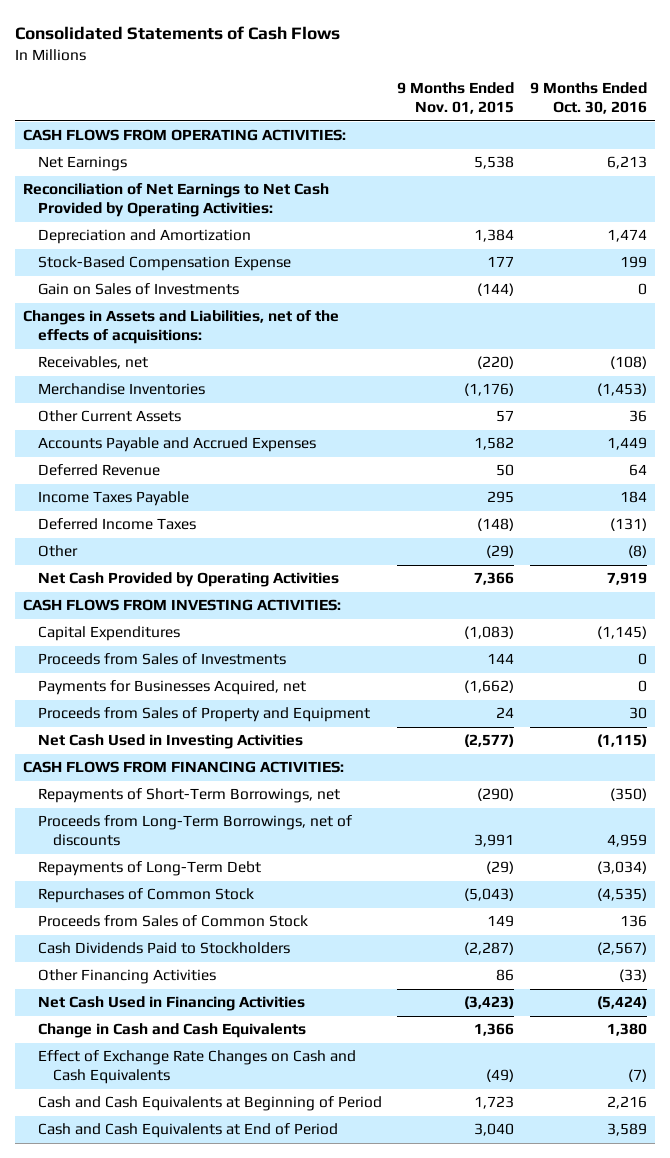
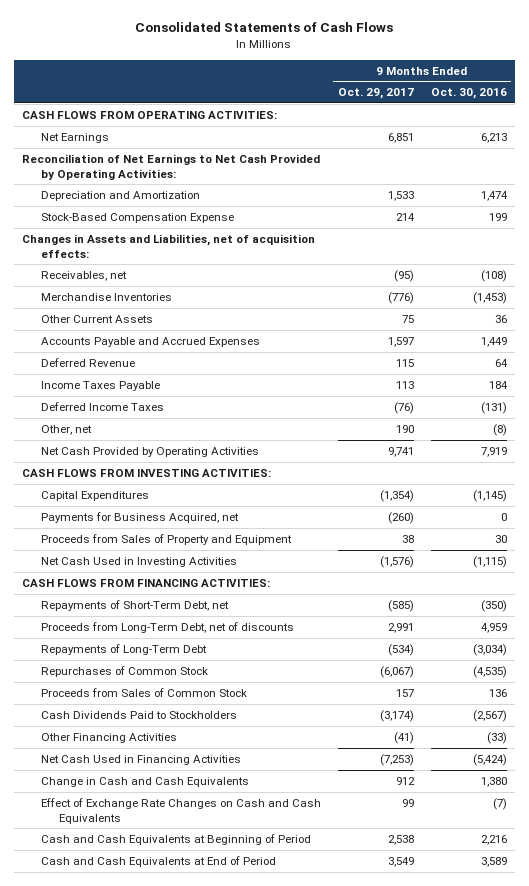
- | 9 Months Ended Nov. 01, 2015 | 9 Months Ended Oct. 30, 2016
+ | 9 Months Ended Oct. 29, 2017 | 9 Months Ended Oct. 30, 2016
- Gain on Sales of Investments | (144) | 0
- Changes in Assets and Liabilities, net of the effects of acquisitions:
+ Changes in Assets and Liabilities, net of acquisition effects:
- Other | (29) | (8)
+ Other, net | 190 | (8)
- Proceeds from Sales of Investments | 144 | 0
- Payments for Businesses Acquired, net | (1,662) | 0
+ Payments for Business Acquired, net | (260) | 0
- Repayments of Short-Term Borrowings, net | (290) | (350)
- Proceeds from Long-Term Borrowings, net of discounts | 3,991 | 4,959
+ Repayments of Short-Term Debt, net | (585) | (350)
+ Proceeds from Long-Term Debt, net of discounts | 2,991 | 4,959

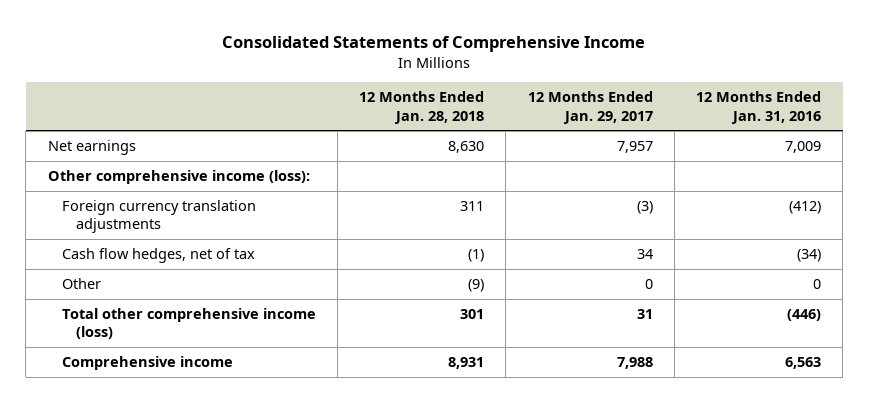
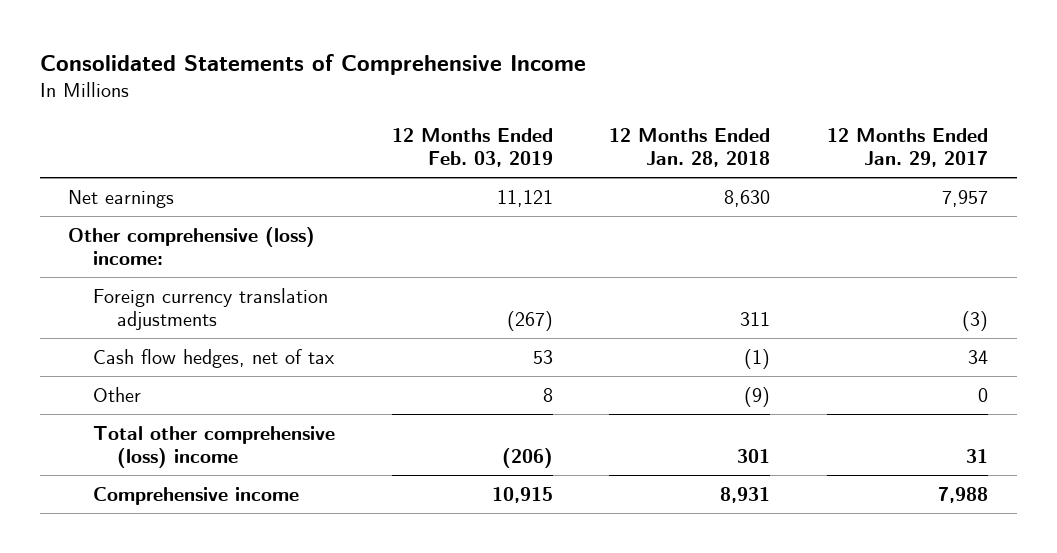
- | 12 Months Ended Jan. 28, 2018 | 12 Months Ended Jan. 29, 2017 | 12 Months Ended Jan. 31, 2016
+ | 12 Months Ended Feb. 03, 2019 | 12 Months Ended Jan. 28, 2018 | 12 Months Ended Jan. 29, 2017
- Other comprehensive income (loss):
+ Other comprehensive (loss) income:
- Total other comprehensive income (loss) | 301 | 31 | (446)
+ Total other comprehensive (loss) income | (206) | 301 | 31

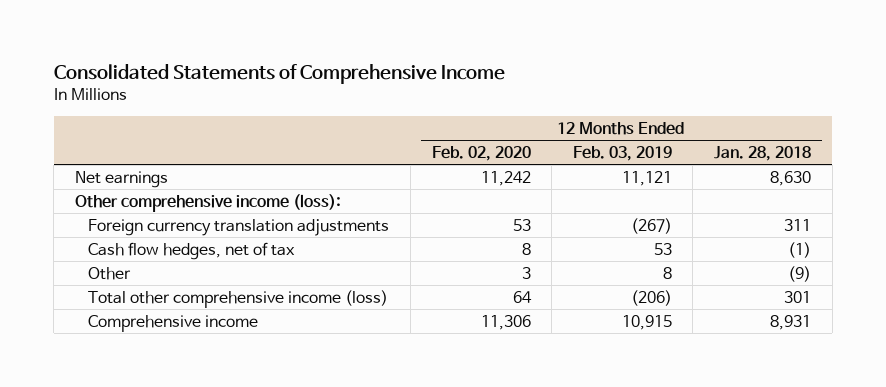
- | 12 Months Ended Feb. 03, 2019 | 12 Months Ended Jan. 28, 2018 | 12 Months Ended Jan. 29, 2017
+ | 12 Months Ended Feb. 02, 2020 | 12 Months Ended Feb. 03, 2019 | 12 Months Ended Jan. 28, 2018
- Other comprehensive (loss) income:
+ Other comprehensive income (loss):
- Total other comprehensive (loss) income | (206) | 301 | 31
+ Total other comprehensive income (loss) | 64 | (206) | 301

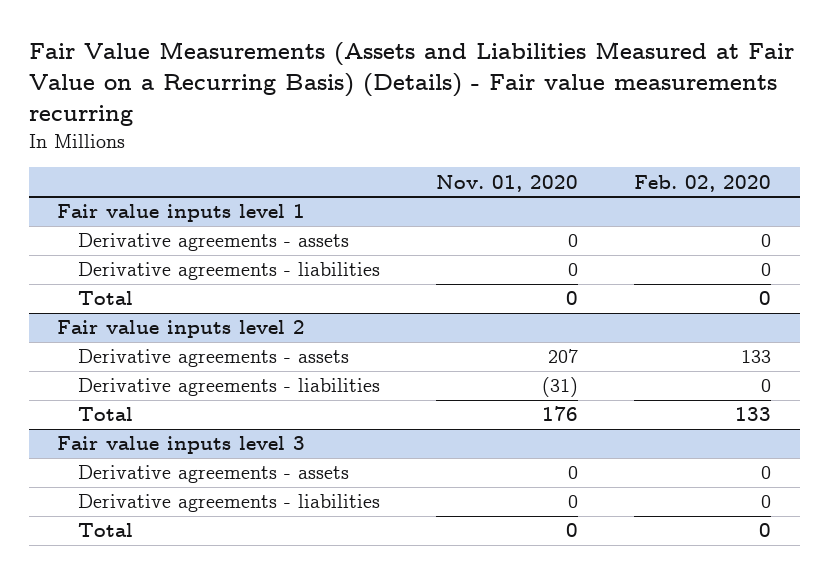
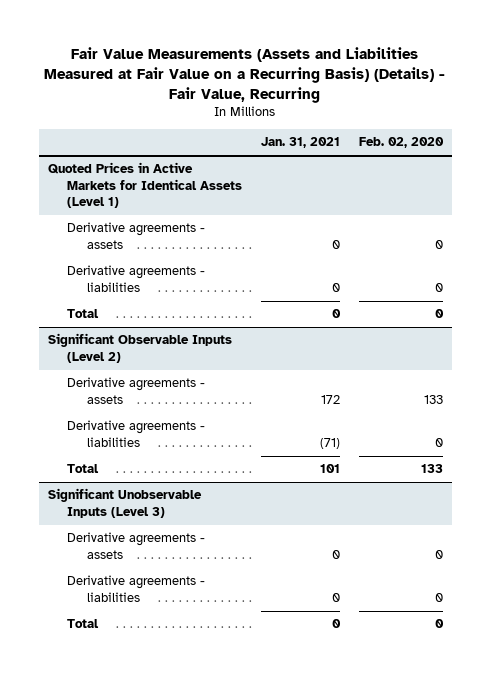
- Fair Value Measurements (Assets and Liabilities Measured at Fair Value on a Recurring Basis) (Details) - Fair value measurements recurring
+ Fair Value Measurements (Assets and Liabilities Measured at Fair Value on a Recurring Basis) (Details) - Fair Value, Recurring
- | Nov. 01, 2020 | Feb. 02, 2020
+ | Jan. 31, 2021 | Feb. 02, 2020
- Fair value inputs level 1
+ Quoted Prices in Active Markets for Identical Assets (Level 1)
- Fair value inputs level 2
+ Significant Observable Inputs (Level 2)
- Fair value inputs level 3
+ Significant Unobservable Inputs (Level 3)

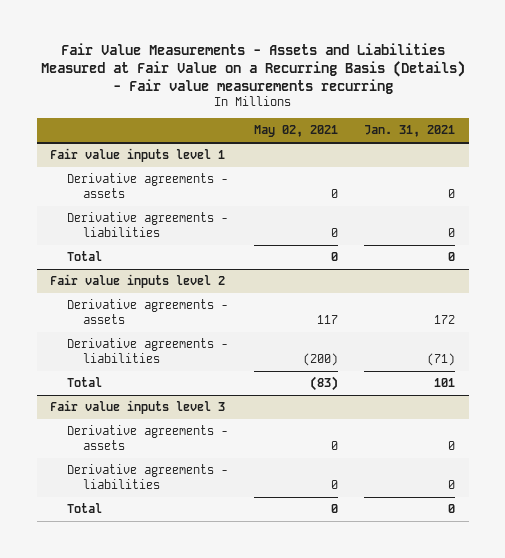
- Fair Value Measurements (Assets and Liabilities Measured at Fair Value on a Recurring Basis) (Details) - Fair Value, Recurring
+ Fair Value Measurements - Assets and Liabilities Measured at Fair Value on a Recurring Basis (Details) - Fair value measurements recurring
- | Jan. 31, 2021 | Feb. 02, 2020
+ | May 02, 2021 | Jan. 31, 2021
- Quoted Prices in Active Markets for Identical Assets (Level 1)
+ Fair value inputs level 1
- Significant Observable Inputs (Level 2)
+ Fair value inputs level 2
- Significant Unobservable Inputs (Level 3)
+ Fair value inputs level 3

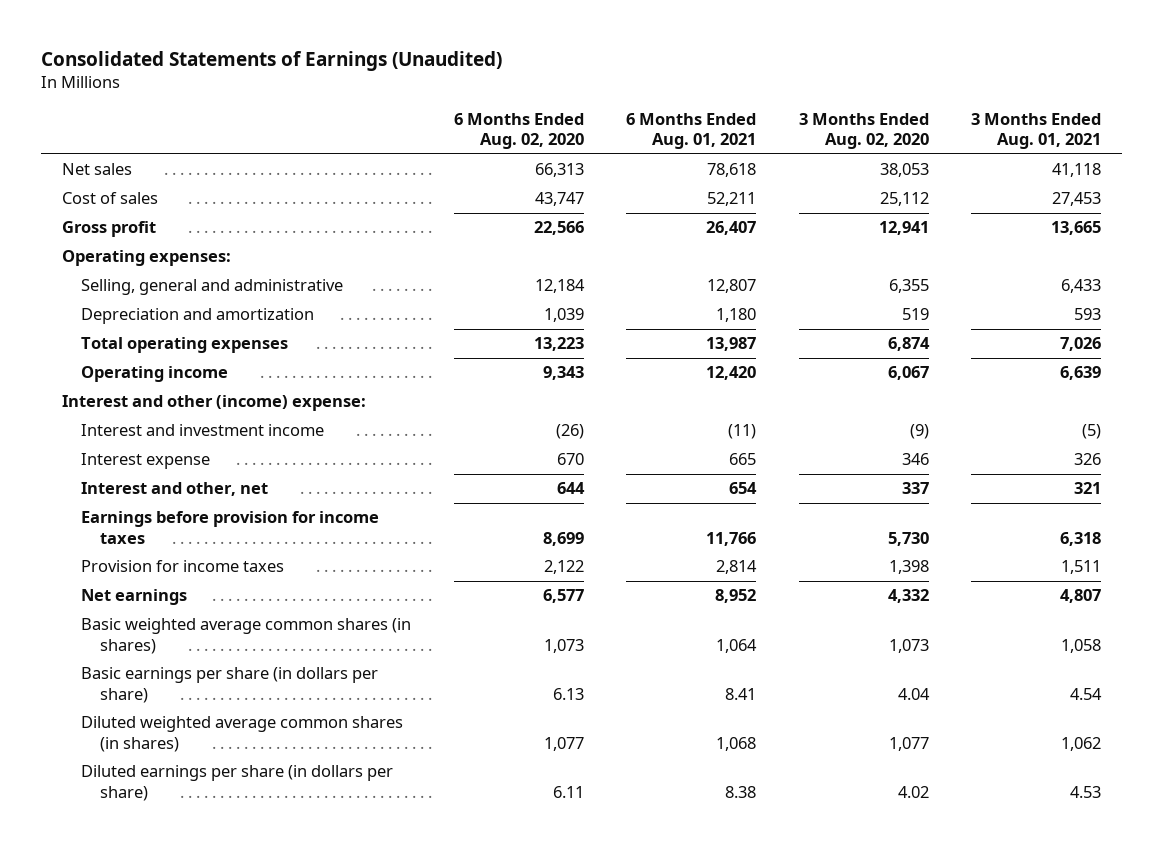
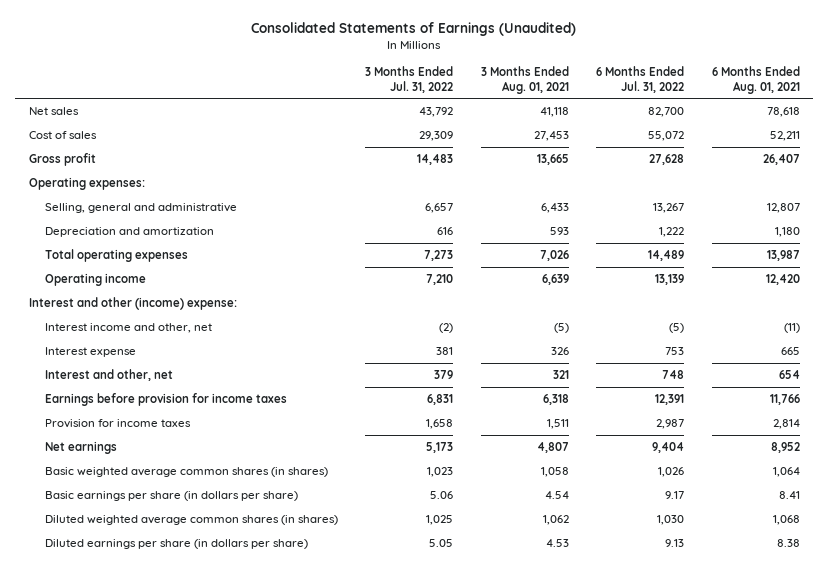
- | 6 Months Ended Aug. 02, 2020 | 6 Months Ended Aug. 01, 2021 | 3 Months Ended Aug. 02, 2020 | 3 Months Ended Aug. 01, 2021
+ | 3 Months Ended Jul. 31, 2022 | 3 Months Ended Aug. 01, 2021 | 6 Months Ended Jul. 31, 2022 | 6 Months Ended Aug. 01, 2021
- Interest and investment income | (26) | (11) | (9) | (5)
+ Interest income and other, net | (2) | (5) | (5) | (11)

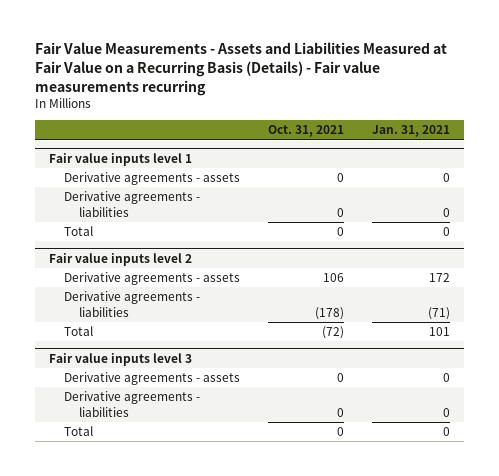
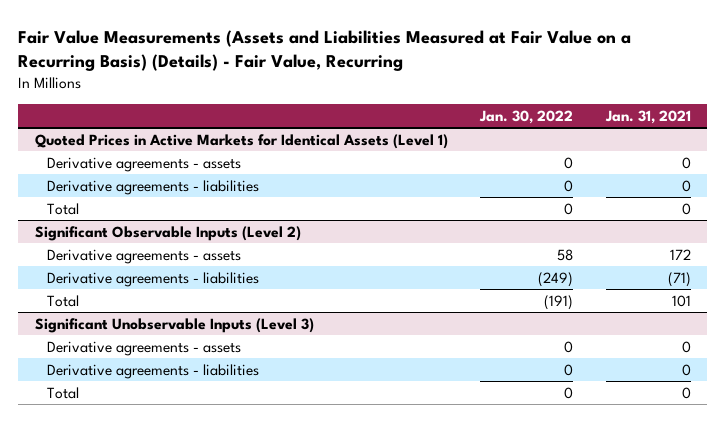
- Fair Value Measurements - Assets and Liabilities Measured at Fair Value on a Recurring Basis (Details) - Fair value measurements recurring
+ Fair Value Measurements (Assets and Liabilities Measured at Fair Value on a Recurring Basis) (Details) - Fair Value, Recurring
- | Oct. 31, 2021 | Jan. 31, 2021
+ | Jan. 30, 2022 | Jan. 31, 2021
- Fair value inputs level 1
+ Quoted Prices in Active Markets for Identical Assets (Level 1)
- Fair value inputs level 2
+ Significant Observable Inputs (Level 2)
- Fair value inputs level 3
+ Significant Unobservable Inputs (Level 3)

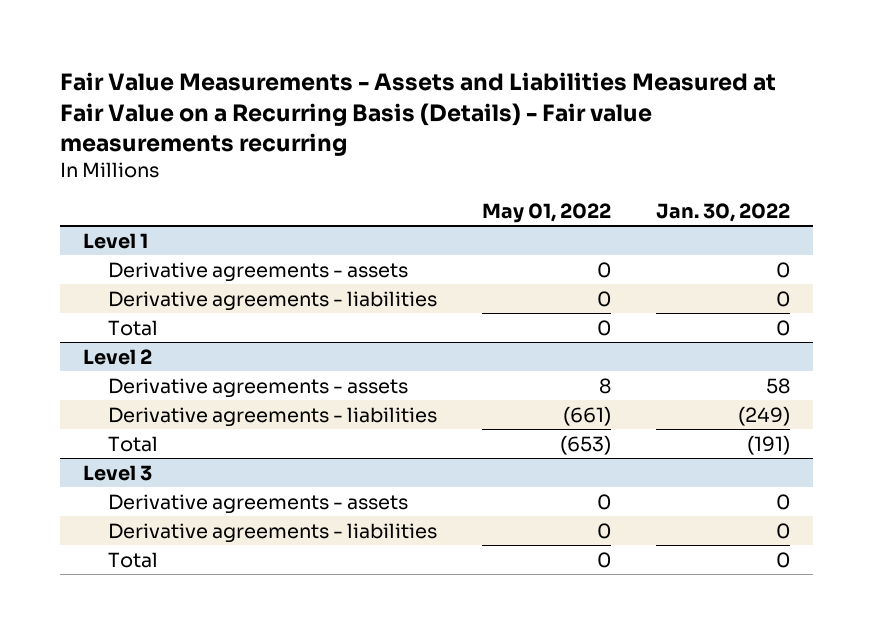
- Fair Value Measurements (Assets and Liabilities Measured at Fair Value on a Recurring Basis) (Details) - Fair Value, Recurring
+ Fair Value Measurements - Assets and Liabilities Measured at Fair Value on a Recurring Basis (Details) - Fair value measurements recurring
- | Jan. 30, 2022 | Jan. 31, 2021
+ | May 01, 2022 | Jan. 30, 2022
- Quoted Prices in Active Markets for Identical Assets (Level 1)
+ Level 1
- Significant Observable Inputs (Level 2)
+ Level 2
- Significant Unobservable Inputs (Level 3)
+ Level 3

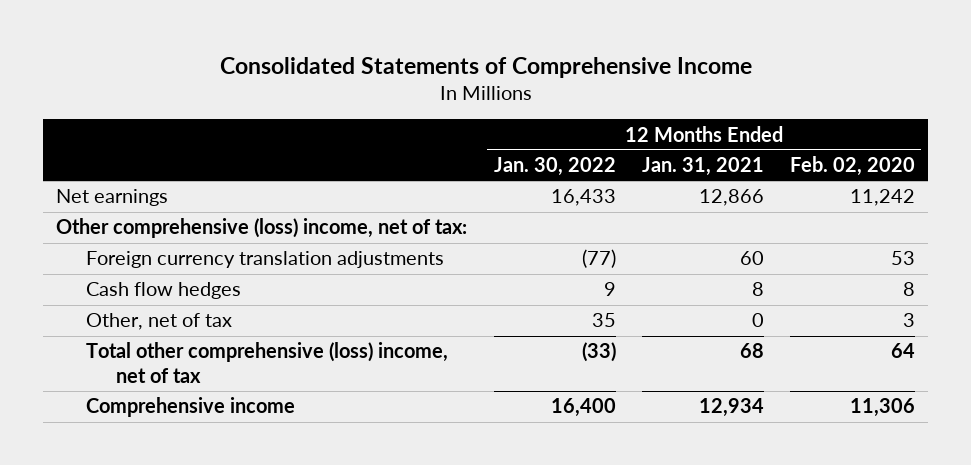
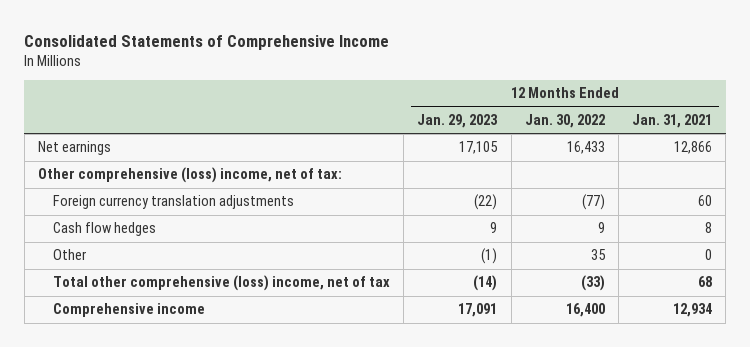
- | 12 Months Ended Jan. 30, 2022 | 12 Months Ended Jan. 31, 2021 | 12 Months Ended Feb. 02, 2020
+ | 12 Months Ended Jan. 29, 2023 | 12 Months Ended Jan. 30, 2022 | 12 Months Ended Jan. 31, 2021
- Other, net of tax | 35 | 0 | 3
+ Other | (1) | 35 | 0

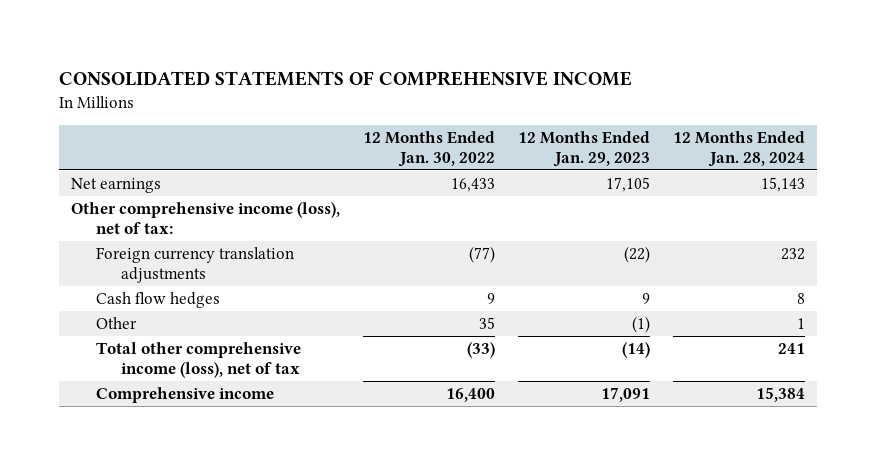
- Consolidated Statements of Comprehensive Income
+ CONSOLIDATED STATEMENTS OF COMPREHENSIVE INCOME
- | 12 Months Ended Jan. 29, 2023 | 12 Months Ended Jan. 30, 2022 | 12 Months Ended Jan. 31, 2021
+ | 12 Months Ended Jan. 30, 2022 | 12 Months Ended Jan. 29, 2023 | 12 Months Ended Jan. 28, 2024
- Other comprehensive (loss) income, net of tax:
+ Other comprehensive income (loss), net of tax:
- Total other comprehensive (loss) income, net of tax | (14) | (33) | 68
+ Total other comprehensive income (loss), net of tax | (33) | (14) | 241

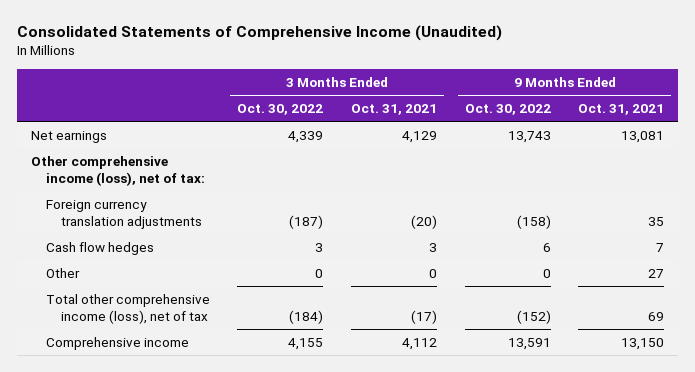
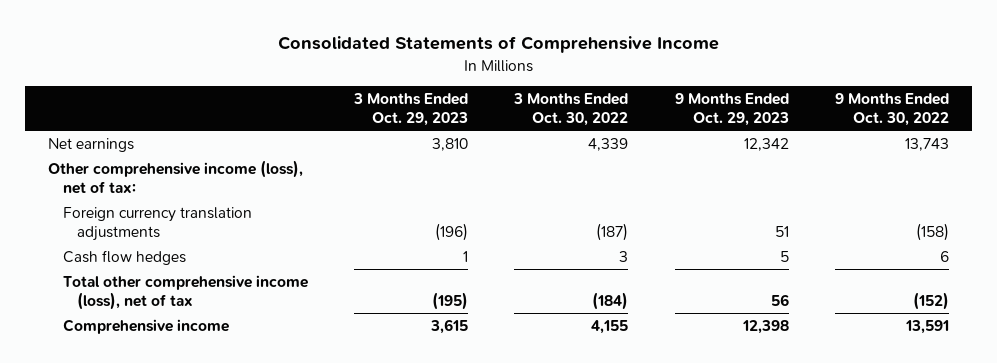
- Consolidated Statements of Comprehensive Income (Unaudited)
+ Consolidated Statements of Comprehensive Income
- | 3 Months Ended Oct. 30, 2022 | 3 Months Ended Oct. 31, 2021 | 9 Months Ended Oct. 30, 2022 | 9 Months Ended Oct. 31, 2021
+ | 3 Months Ended Oct. 29, 2023 | 3 Months Ended Oct. 30, 2022 | 9 Months Ended Oct. 29, 2023 | 9 Months Ended Oct. 30, 2022
- Other | 0 | 0 | 0 | 27

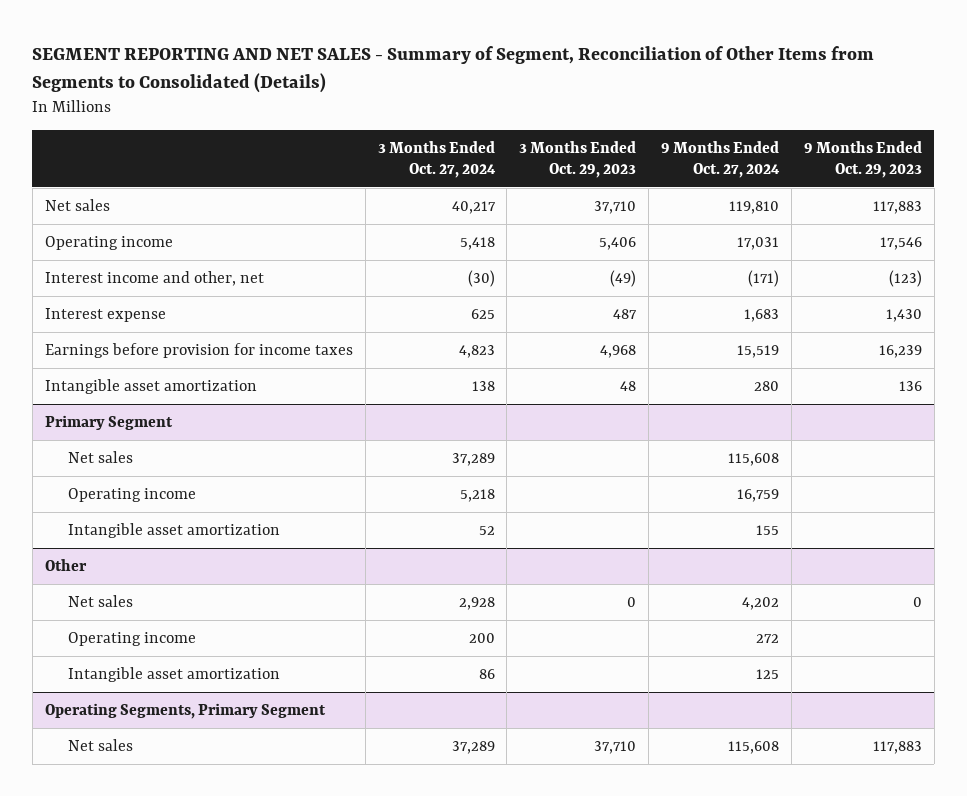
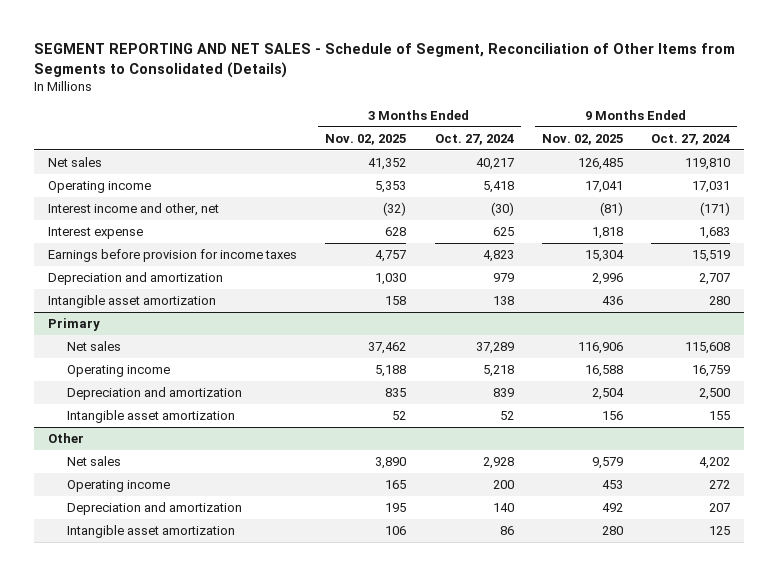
- SEGMENT REPORTING AND NET SALES - Summary of Segment, Reconciliation of Other Items from Segments to Consolidated (Details)
+ SEGMENT REPORTING AND NET SALES - Schedule of Segment, Reconciliation of Other Items from Segments to Consolidated (Details)
- | 3 Months Ended Oct. 27, 2024 | 3 Months Ended Oct. 29, 2023 | 9 Months Ended Oct. 27, 2024 | 9 Months Ended Oct. 29, 2023
+ | 3 Months Ended Nov. 02, 2025 | 3 Months Ended Oct. 27, 2024 | 9 Months Ended Nov. 02, 2025 | 9 Months Ended Oct. 27, 2024
+ Depreciation and amortization | 1,030 | 979 | 2,996 | 2,707
- Primary Segment
+ Primary
+ Depreciation and amortization | 835 | 839 | 2,504 | 2,500
@ Other
+ Depreciation and amortization | 195 | 140 | 492 | 207
- Operating Segments, Primary Segment
- Net sales | 37,289 | 37,710 | 115,608 | 117,883

